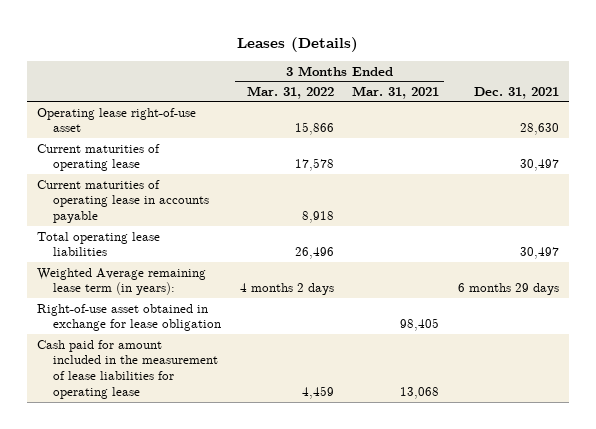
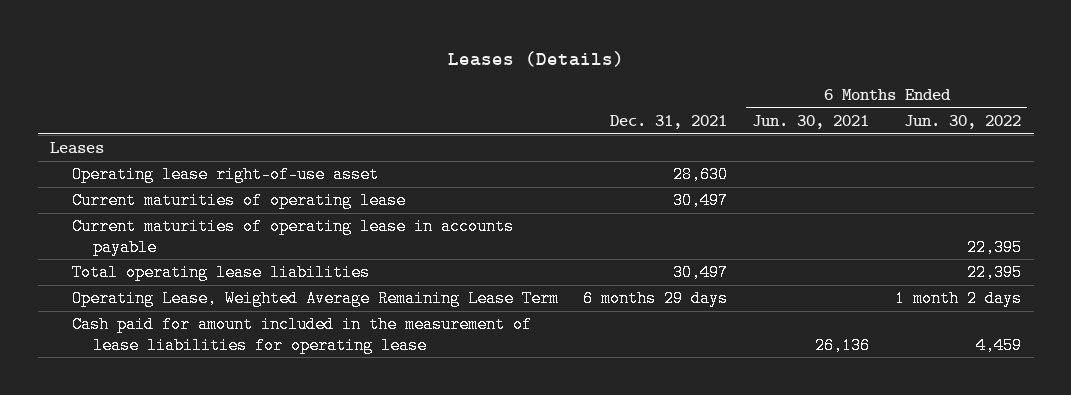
- | 3 Months Ended Mar. 31, 2022 | 3 Months Ended Mar. 31, 2021 | Dec. 31, 2021
+ | Dec. 31, 2021 | 6 Months Ended Jun. 30, 2021 | 6 Months Ended Jun. 30, 2022
+ Leases
- Weighted Average remaining lease term (in years): | 4 months 2 days | | 6 months 29 days
- Right-of-use asset obtained in exchange for lease obligation | | 98,405 |
+ Operating Lease, Weighted Average Remaining Lease Term | 6 months 29 days | | 1 month 2 days

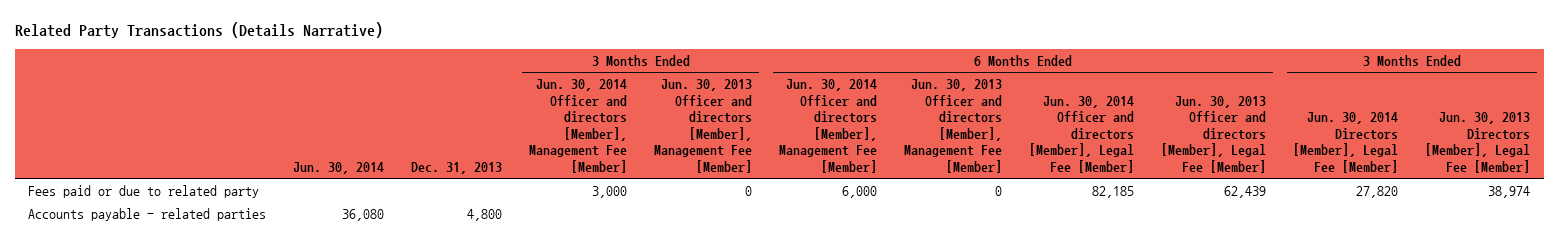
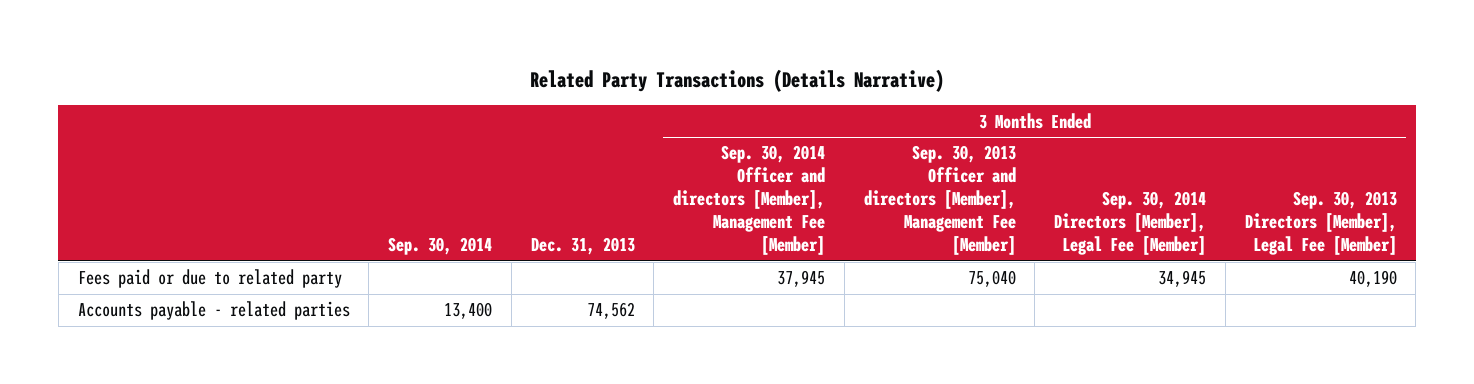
- | Jun. 30, 2014 | Dec. 31, 2013 | 3 Months Ended Jun. 30, 2014 Officer and directors [Member], Management Fee [Member] | 3 Months Ended Jun. 30, 2013 Officer and directors [Member], Management Fee [Member] | 6 Months Ended Jun. 30, 2014 Officer and directors [Member], Management Fee [Member] | 6 Months Ended Jun. 30, 2013 Officer and directors [Member], Management Fee [Member] | 6 Months Ended Jun. 30, 2014 Officer and directors [Member], Legal Fee [Member] | 6 Months Ended Jun. 30, 2013 Officer and directors [Member], Legal Fee [Member] | 3 Months Ended Jun. 30, 2014 Directors [Member], Legal Fee [Member] | 3 Months Ended Jun. 30, 2013 Directors [Member], Legal Fee [Member]
+ | Sep. 30, 2014 | Dec. 31, 2013 | 3 Months Ended Sep. 30, 2014 Officer and directors [Member], Management Fee [Member] | 3 Months Ended Sep. 30, 2013 Officer and directors [Member], Management Fee [Member] | 3 Months Ended Sep. 30, 2014 Directors [Member], Legal Fee [Member] | 3 Months Ended Sep. 30, 2013 Directors [Member], Legal Fee [Member]
- Accounts payable - related parties | 36,080 | 4,800 | | | | | | | |
+ Accounts payable - related parties | 13,400 | 74,562 | | | |

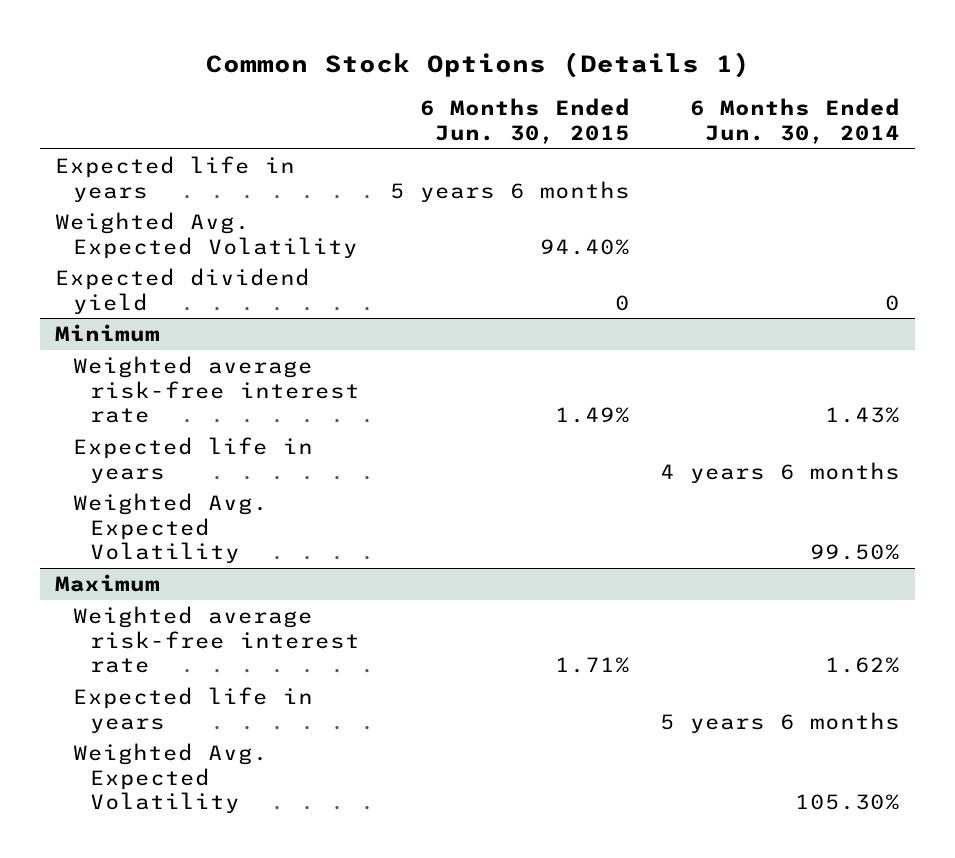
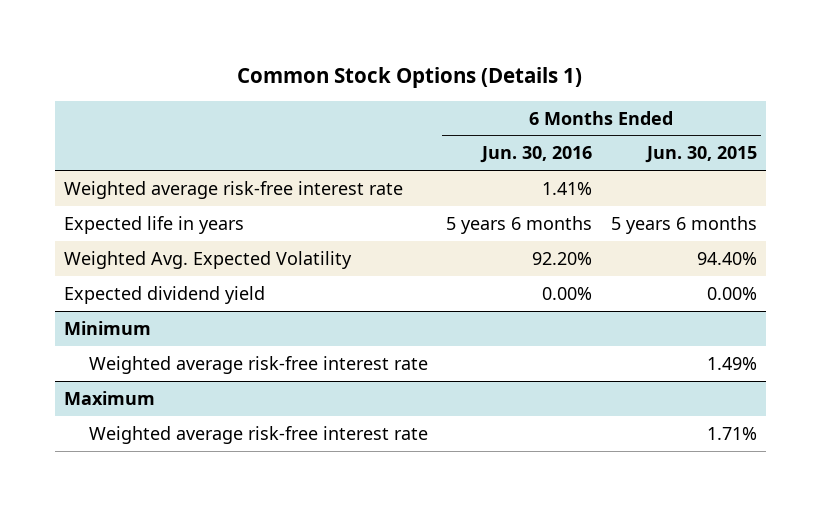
- | 6 Months Ended Jun. 30, 2015 | 6 Months Ended Jun. 30, 2014
+ | 6 Months Ended Jun. 30, 2016 | 6 Months Ended Jun. 30, 2015
+ Weighted average risk-free interest rate | 1.41% |
- Expected dividend yield | 0 | 0
+ Expected dividend yield | 0.00% | 0.00%
@ Minimum
- Expected life in years | | 4 years 6 months
- Weighted Avg. Expected Volatility | | 99.50%
@ Maximum
- Expected life in years | | 5 years 6 months
- Weighted Avg. Expected Volatility | | 105.30%

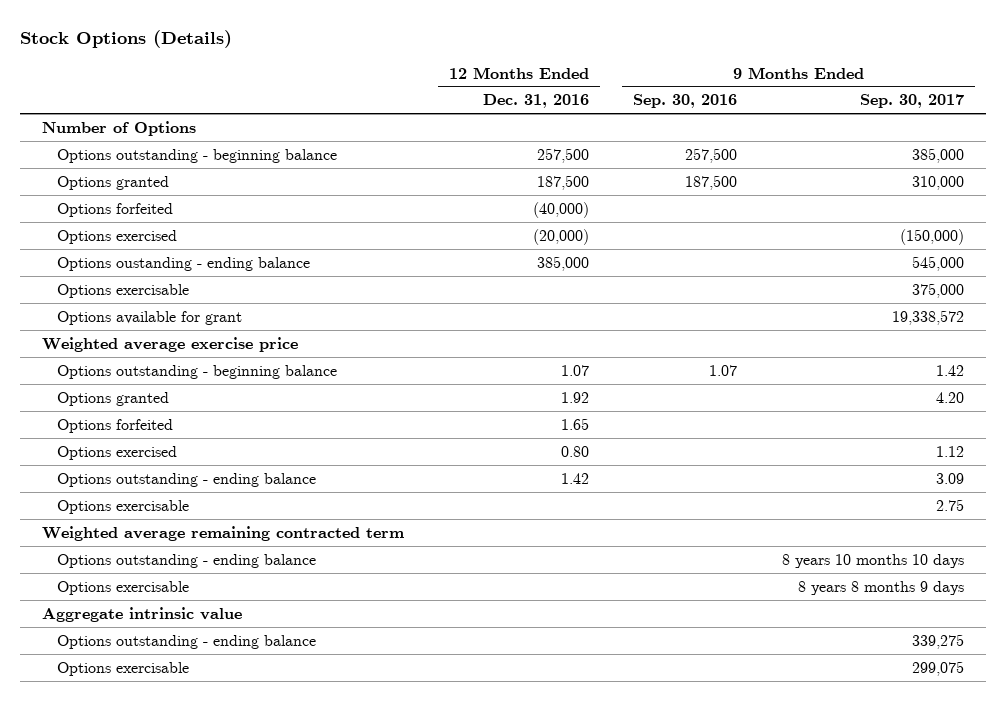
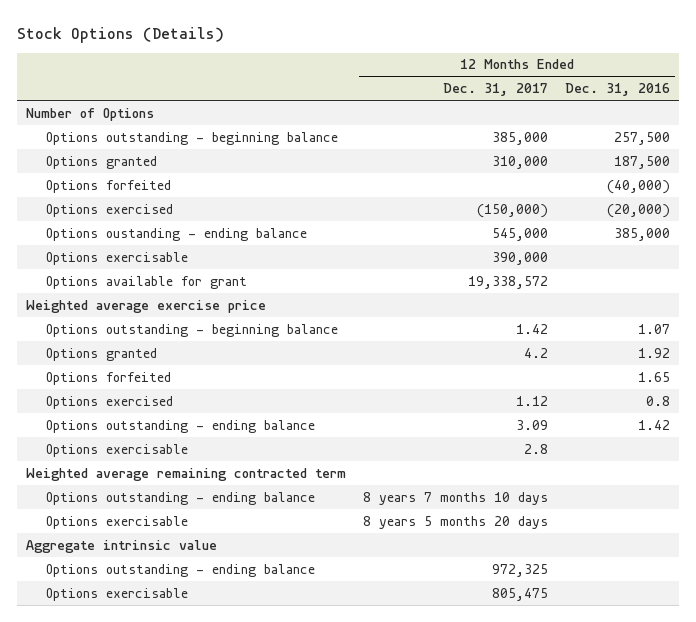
- | 12 Months Ended Dec. 31, 2016 | 9 Months Ended Sep. 30, 2016 | 9 Months Ended Sep. 30, 2017
+ | 12 Months Ended Dec. 31, 2017 | 12 Months Ended Dec. 31, 2016
- Options exercised | 0.80 | | 1.12
+ Options exercised | 1.12 | 0.8

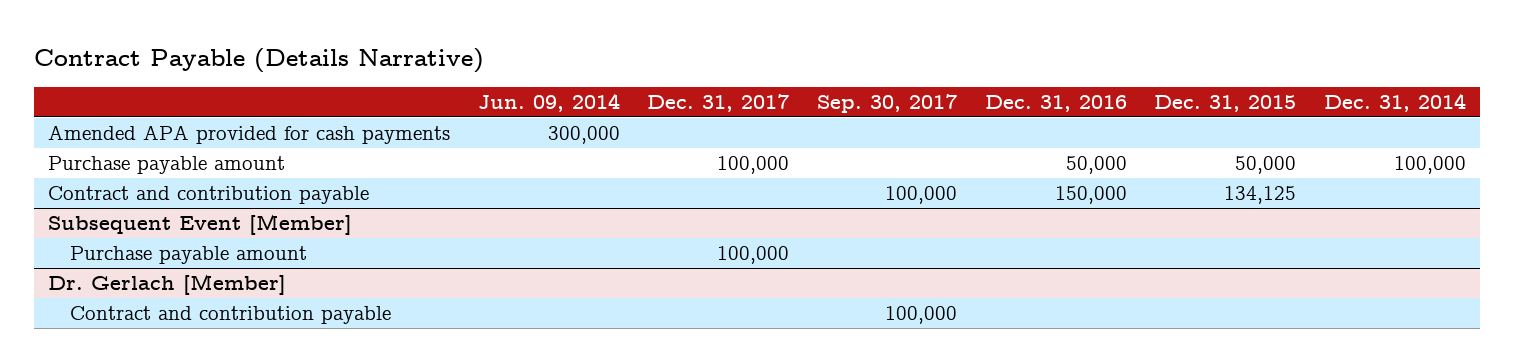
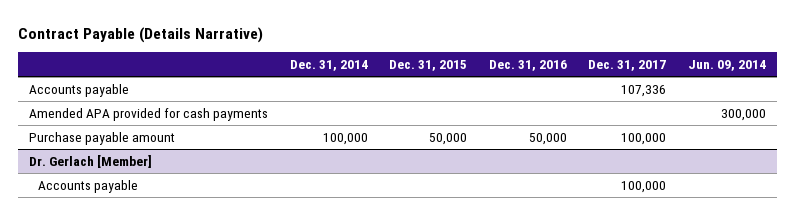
- | Jun. 09, 2014 | Dec. 31, 2017 | Sep. 30, 2017 | Dec. 31, 2016 | Dec. 31, 2015 | Dec. 31, 2014
+ | Dec. 31, 2014 | Dec. 31, 2015 | Dec. 31, 2016 | Dec. 31, 2017 | Jun. 09, 2014
+ Accounts payable | | | | 107,336 |
- Contract and contribution payable | | | 100,000 | 150,000 | 134,125 |
- Subsequent Event [Member]
- Purchase payable amount | | 100,000 | | | |
@ Dr. Gerlach [Member]
- Contract and contribution payable | | | 100,000 | | |
+ Accounts payable | | | | 100,000 |

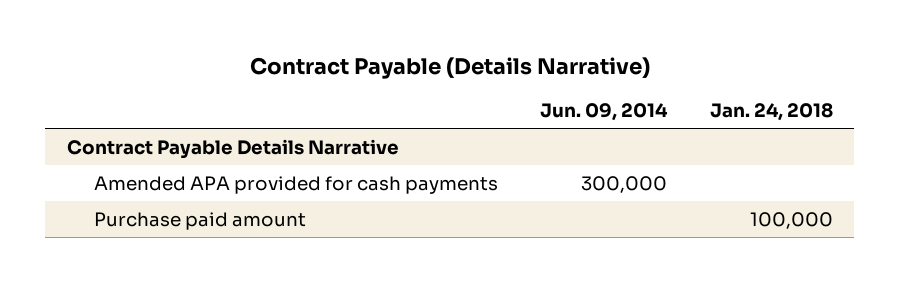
- | Dec. 31, 2014 | Dec. 31, 2015 | Dec. 31, 2016 | Dec. 31, 2017 | Jun. 09, 2014
+ | Jun. 09, 2014 | Jan. 24, 2018
- Accounts payable | | | | 107,336 |
+ Contract Payable Details Narrative
- Purchase payable amount | 100,000 | 50,000 | 50,000 | 100,000 |
- Dr. Gerlach [Member]
- Accounts payable | | | | 100,000 |
+ Purchase paid amount | | 100,000

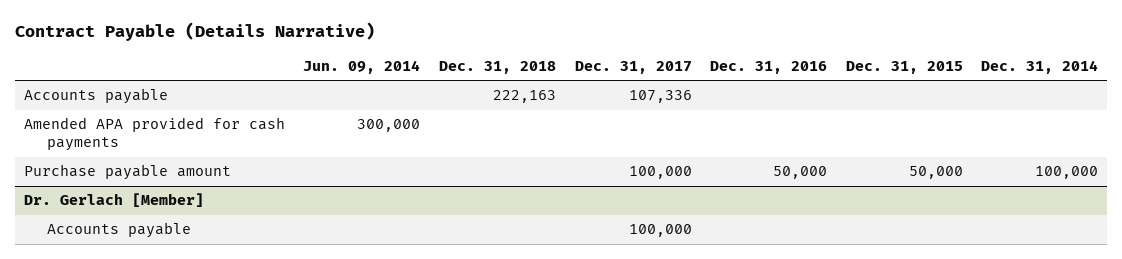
- | Jun. 09, 2014 | Jan. 24, 2018
+ | Jun. 09, 2014 | Dec. 31, 2018 | Dec. 31, 2017 | Dec. 31, 2016 | Dec. 31, 2015 | Dec. 31, 2014
- Contract Payable Details Narrative
+ Accounts payable | | 222,163 | 107,336 | | |
- Purchase paid amount | | 100,000
+ Purchase payable amount | | | 100,000 | 50,000 | 50,000 | 100,000
+ Dr. Gerlach [Member]
+ Accounts payable | | | 100,000 | | |

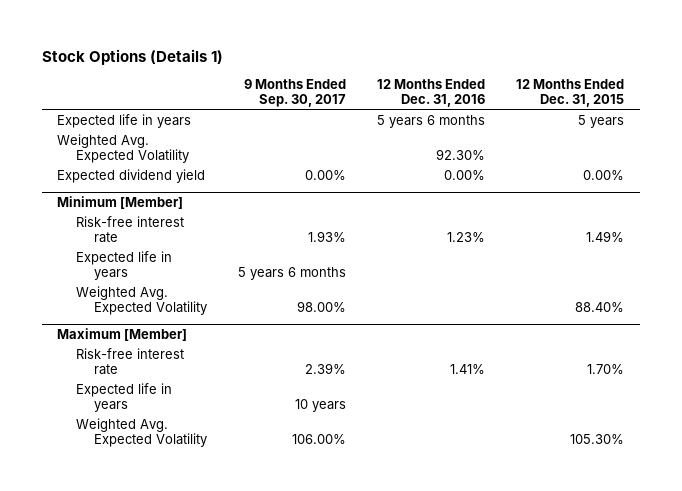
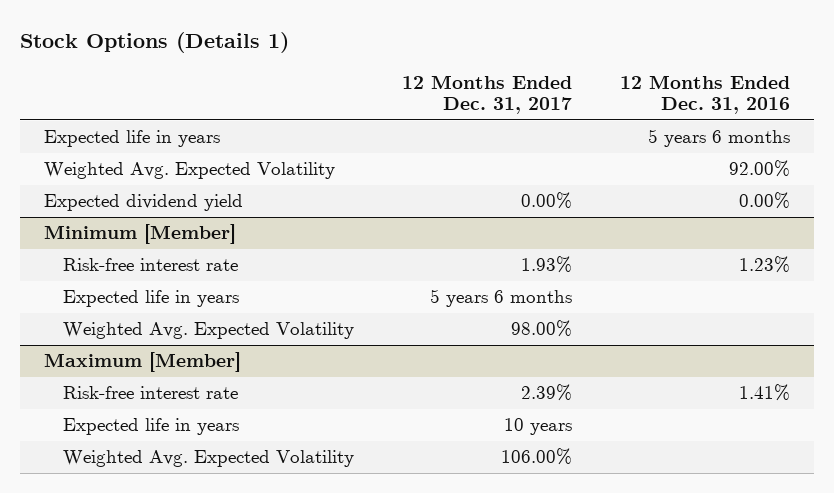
- | 9 Months Ended Sep. 30, 2017 | 12 Months Ended Dec. 31, 2016 | 12 Months Ended Dec. 31, 2015
+ | 12 Months Ended Dec. 31, 2017 | 12 Months Ended Dec. 31, 2016
- Weighted Avg. Expected Volatility | | 92.30% |
+ Weighted Avg. Expected Volatility | | 92.00%

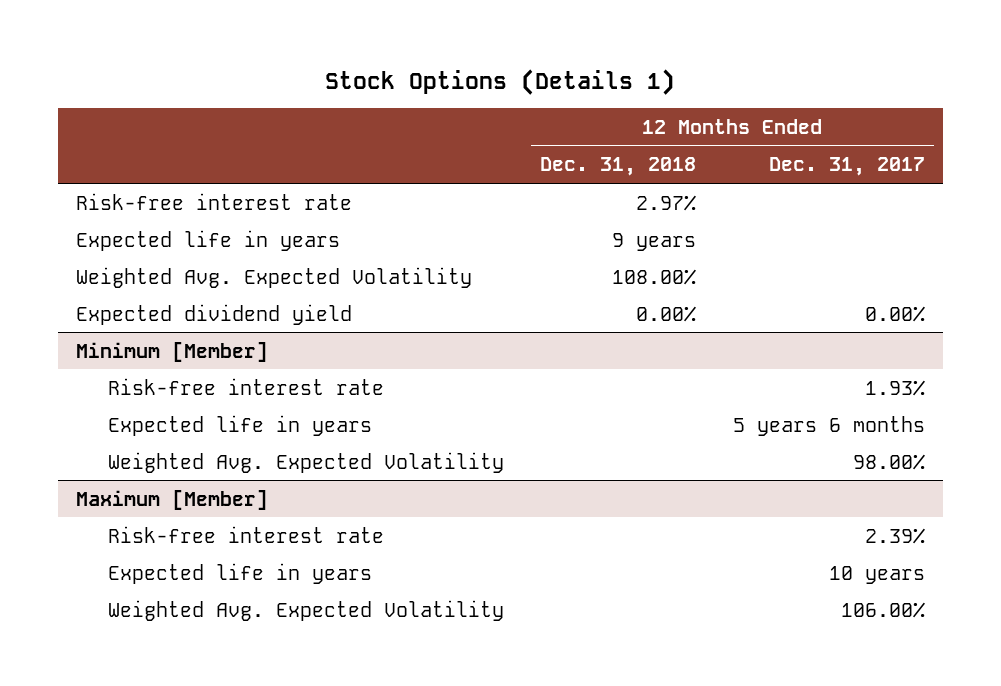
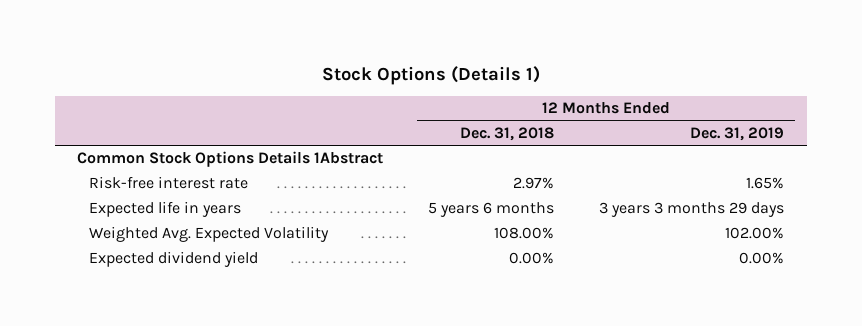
- | 12 Months Ended Dec. 31, 2018 | 12 Months Ended Dec. 31, 2017
+ | 12 Months Ended Dec. 31, 2018 | 12 Months Ended Dec. 31, 2019
+ Common Stock Options Details 1Abstract
- Expected life in years | 9 years |
+ Expected life in years | 5 years 6 months | 3 years 3 months 29 days
- Minimum [Member]
- Risk-free interest rate | | 1.93%
- Expected life in years | | 5 years 6 months
- Weighted Avg. Expected Volatility | | 98.00%
- Maximum [Member]
- Risk-free interest rate | | 2.39%
- Expected life in years | | 10 years
- Weighted Avg. Expected Volatility | | 106.00%

